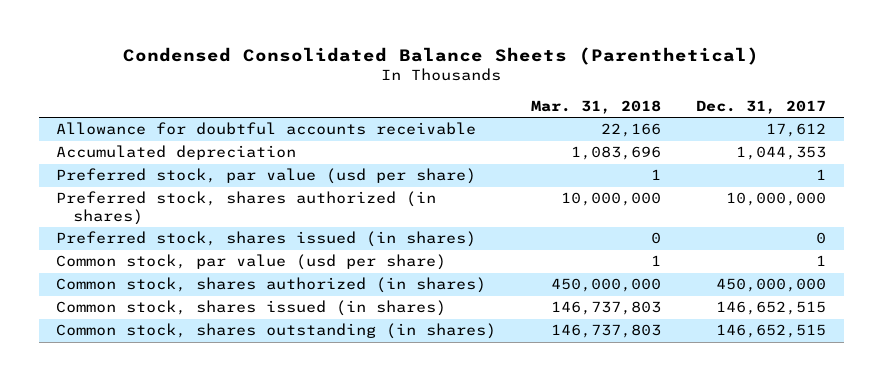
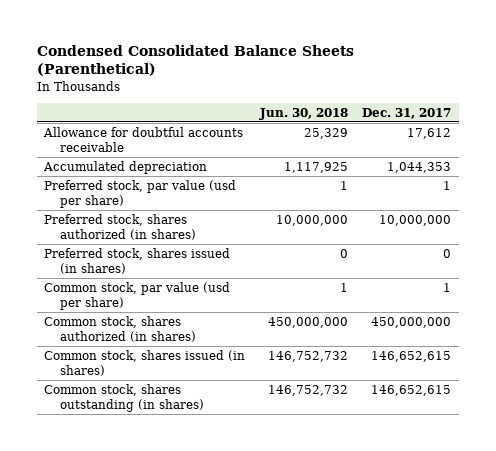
- | Mar. 31, 2018 | Dec. 31, 2017
+ | Jun. 30, 2018 | Dec. 31, 2017
- Common stock, shares issued (in shares) | 146,737,803 | 146,652,515
- Common stock, shares outstanding (in shares) | 146,737,803 | 146,652,515
+ Common stock, shares issued (in shares) | 146,752,732 | 146,652,615
+ Common stock, shares outstanding (in shares) | 146,752,732 | 146,652,615

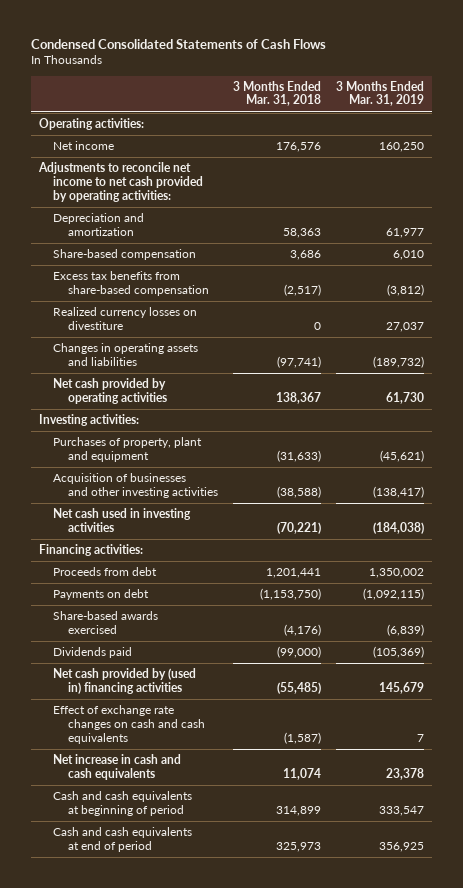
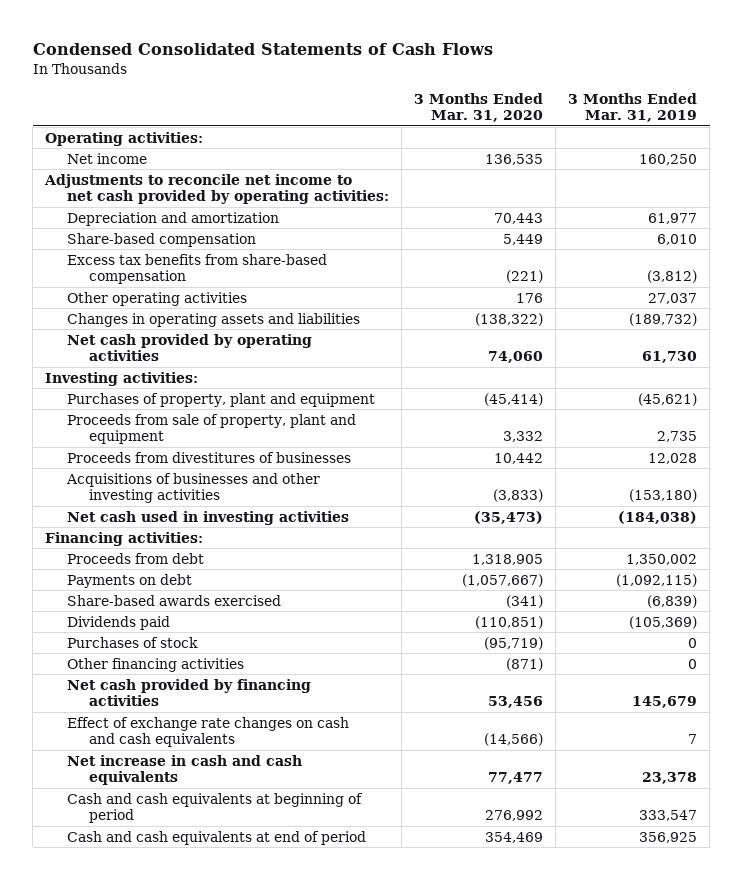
- | 3 Months Ended Mar. 31, 2018 | 3 Months Ended Mar. 31, 2019
+ | 3 Months Ended Mar. 31, 2020 | 3 Months Ended Mar. 31, 2019
- Realized currency losses on divestiture | 0 | 27,037
+ Other operating activities | 176 | 27,037
- Acquisition of businesses and other investing activities | (38,588) | (138,417)
+ Proceeds from sale of property, plant and equipment | 3,332 | 2,735
+ Proceeds from divestitures of businesses | 10,442 | 12,028
+ Acquisitions of businesses and other investing activities | (3,833) | (153,180)
- Net cash provided by (used in) financing activities | (55,485) | 145,679
+ Purchases of stock | (95,719) | 0
+ Other financing activities | (871) | 0
+ Net cash provided by financing activities | 53,456 | 145,679

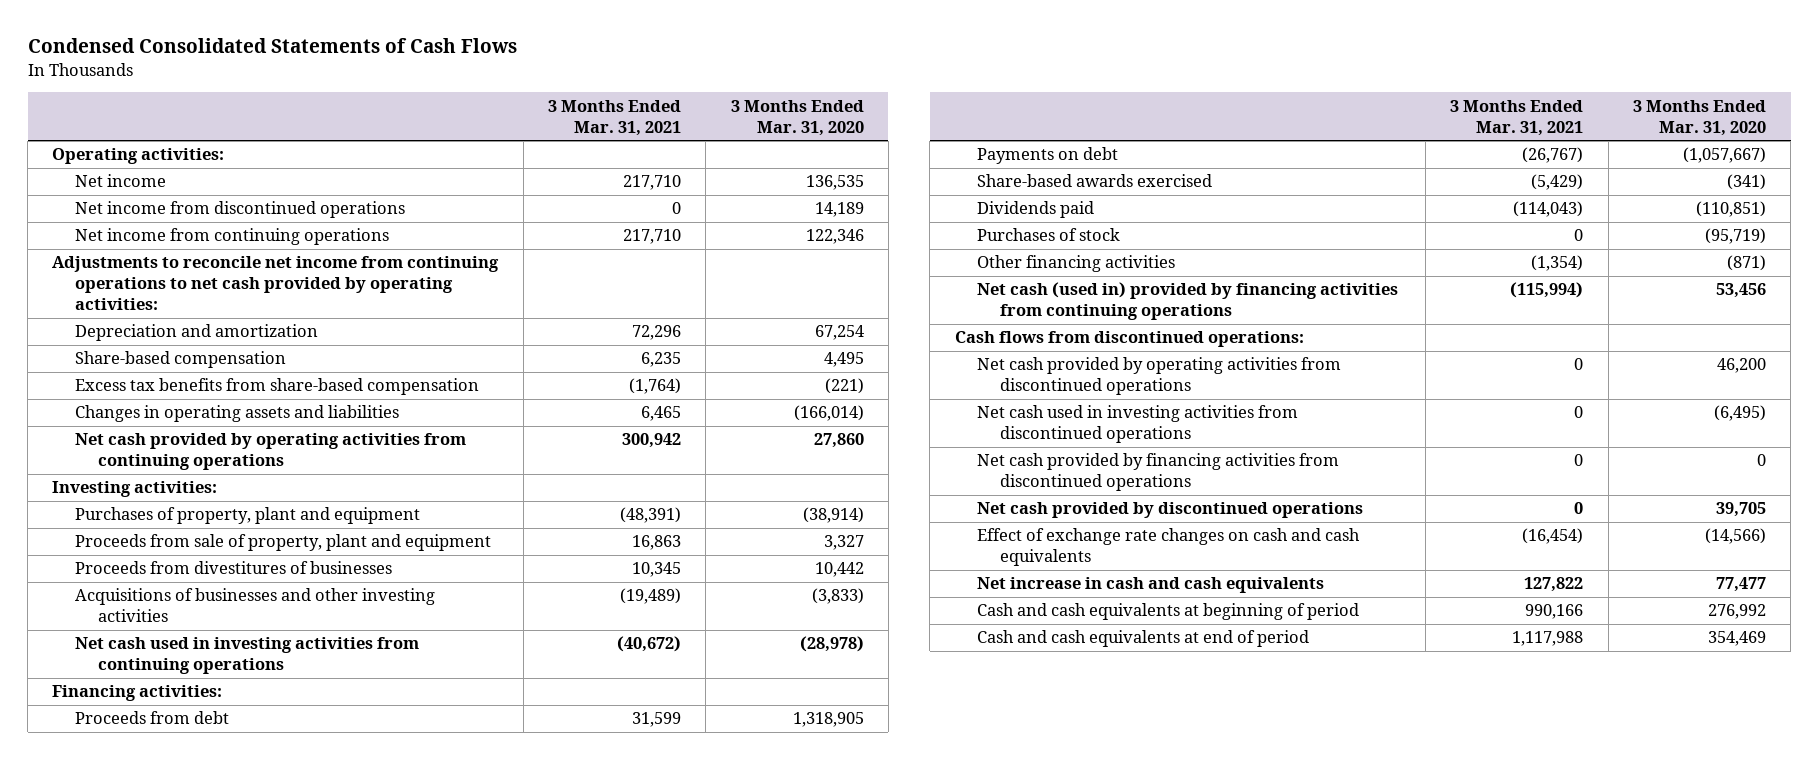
- | 3 Months Ended Mar. 31, 2020 | 3 Months Ended Mar. 31, 2019
+ | 3 Months Ended Mar. 31, 2021 | 3 Months Ended Mar. 31, 2020
- Adjustments to reconcile net income to net cash provided by operating activities:
- Depreciation and amortization | 70,443 | 61,977
- Share-based compensation | 5,449 | 6,010
+ Net income from discontinued operations | 0 | 14,189
+ Net income from continuing operations | 217,710 | 122,346
+ Adjustments to reconcile net income from continuing operations to net cash provided by operating activities:
+ Depreciation and amortization | 72,296 | 67,254
+ Share-based compensation | 6,235 | 4,495
- Other operating activities | 176 | 27,037
- Changes in operating assets and liabilities | (138,322) | (189,732)
- Net cash provided by operating activities | 74,060 | 61,730
+ Changes in operating assets and liabilities | 6,465 | (166,014)
+ Net cash provided by operating activities from continuing operations | 300,942 | 27,860
- Purchases of property, plant and equipment | (45,414) | (45,621)
- Proceeds from sale of property, plant and equipment | 3,332 | 2,735
+ Purchases of property, plant and equipment | (48,391) | (38,914)
+ Proceeds from sale of property, plant and equipment | 16,863 | 3,327
- Net cash used in investing activities | (35,473) | (184,038)
+ Net cash used in investing activities from continuing operations | (40,672) | (28,978)
- Net cash provided by financing activities | 53,456 | 145,679
+ Net cash (used in) provided by financing activities from continuing operations | (115,994) | 53,456
+ Cash flows from discontinued operations:
+ Net cash provided by operating activities from discontinued operations | 0 | 46,200
+ Net cash used in investing activities from discontinued operations | 0 | (6,495)
+ Net cash provided by financing activities from discontinued operations | 0 | 0
+ Net cash provided by discontinued operations | 0 | 39,705

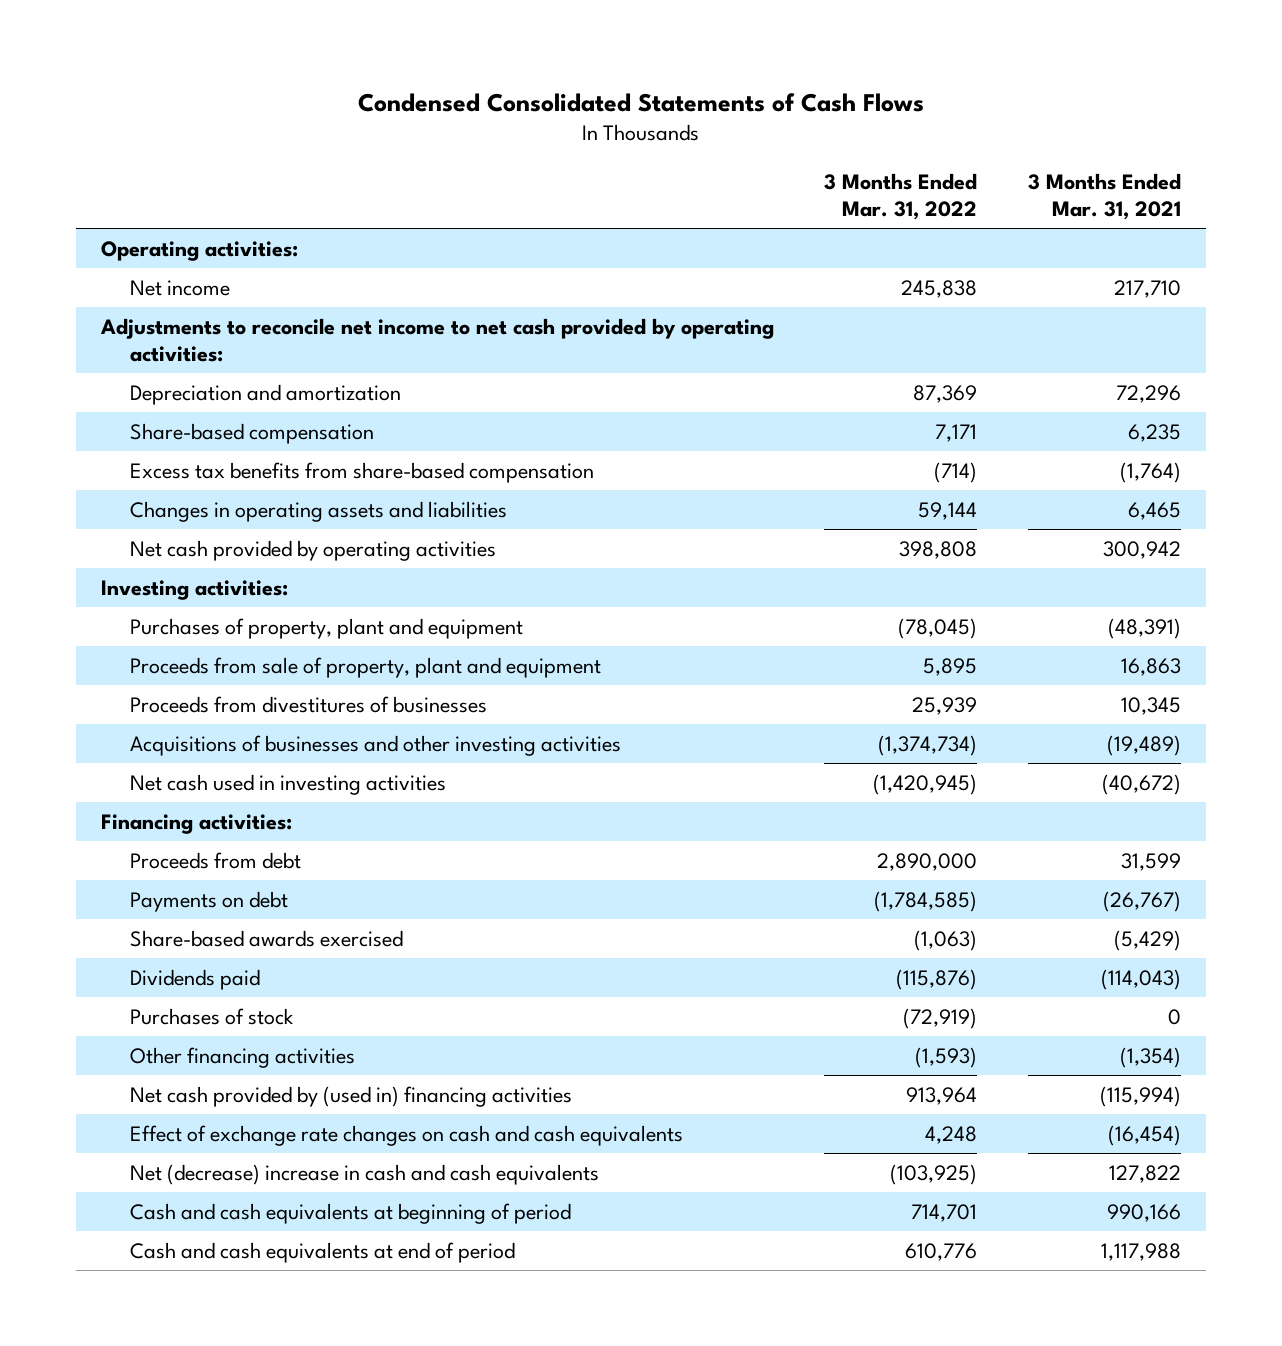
- | 3 Months Ended Mar. 31, 2021 | 3 Months Ended Mar. 31, 2020
+ | 3 Months Ended Mar. 31, 2022 | 3 Months Ended Mar. 31, 2021
- Net income from discontinued operations | 0 | 14,189
- Net income from continuing operations | 217,710 | 122,346
- Adjustments to reconcile net income from continuing operations to net cash provided by operating activities:
+ Adjustments to reconcile net income to net cash provided by operating activities:
- Net cash provided by operating activities from continuing operations | 300,942 | 27,860
+ Net cash provided by operating activities | 398,808 | 300,942
- Net cash used in investing activities from continuing operations | (40,672) | (28,978)
+ Net cash used in investing activities | (1,420,945) | (40,672)
- Net cash (used in) provided by financing activities from continuing operations | (115,994) | 53,456
- Cash flows from discontinued operations:
- Net cash provided by operating activities from discontinued operations | 0 | 46,200
- Net cash used in investing activities from discontinued operations | 0 | (6,495)
- Net cash provided by financing activities from discontinued operations | 0 | 0
- Net cash provided by discontinued operations | 0 | 39,705
+ Net cash provided by (used in) financing activities | 913,964 | (115,994)
- Net increase in cash and cash equivalents | 127,822 | 77,477
+ Net (decrease) increase in cash and cash equivalents | (103,925) | 127,822

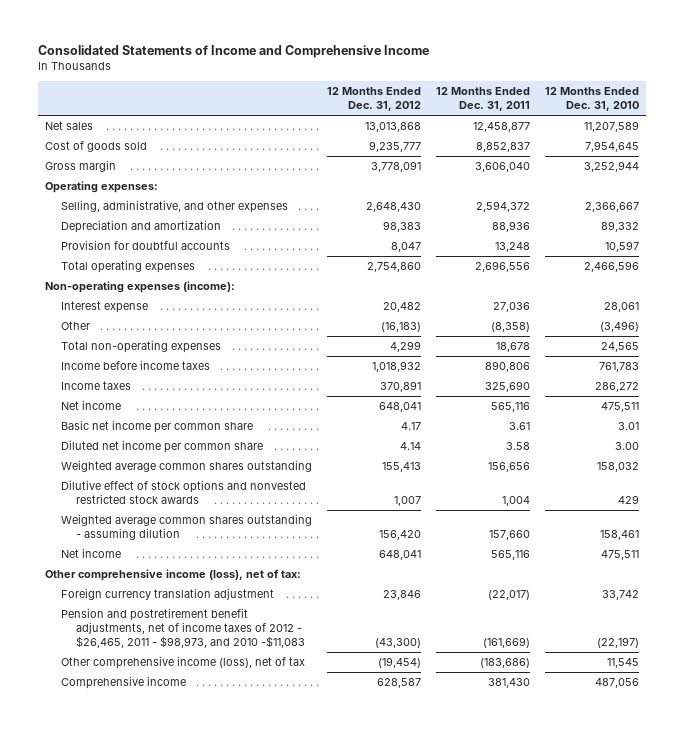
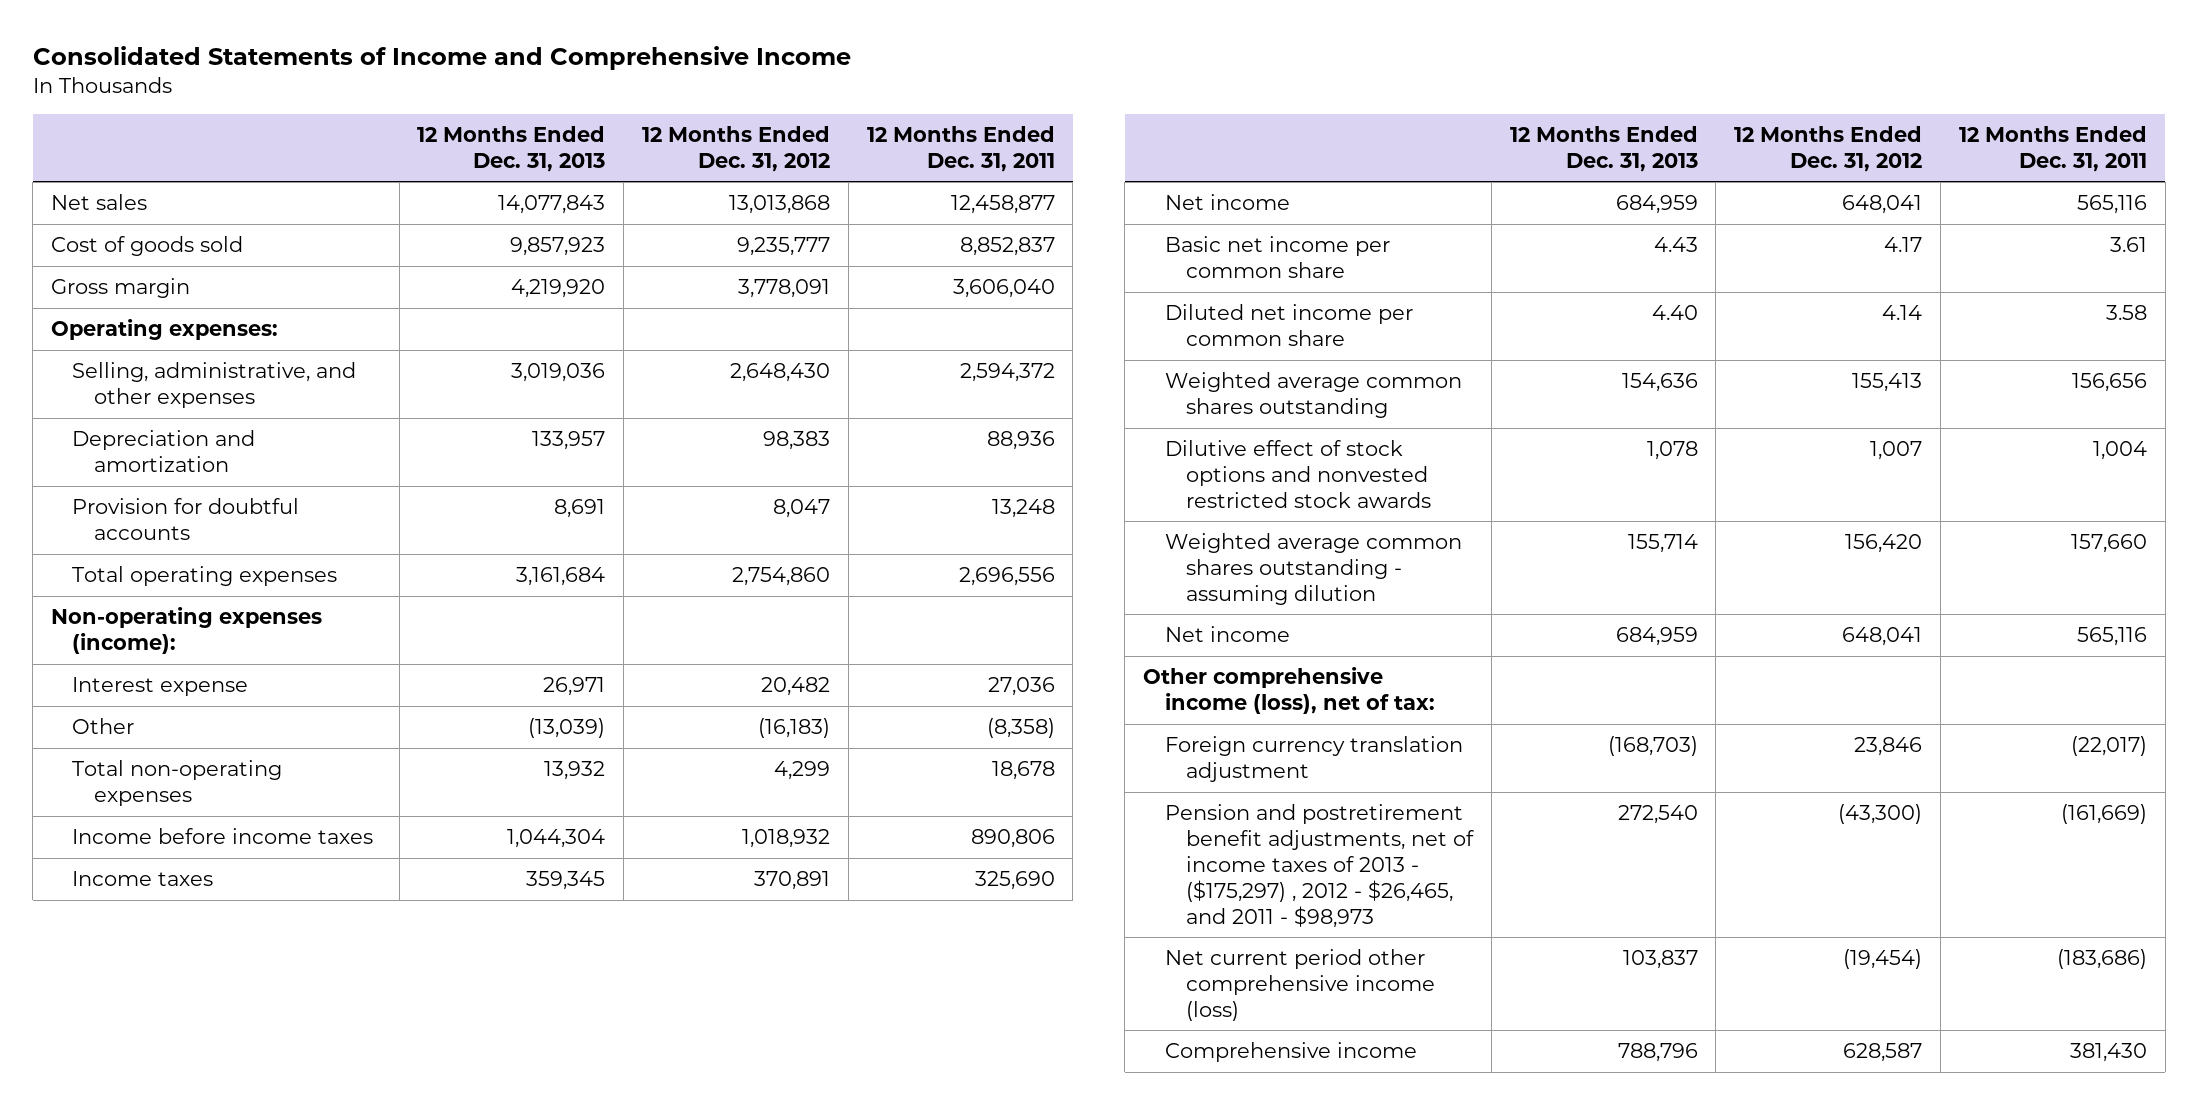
- | 12 Months Ended Dec. 31, 2012 | 12 Months Ended Dec. 31, 2011 | 12 Months Ended Dec. 31, 2010
+ | 12 Months Ended Dec. 31, 2013 | 12 Months Ended Dec. 31, 2012 | 12 Months Ended Dec. 31, 2011
- Pension and postretirement benefit adjustments, net of income taxes of 2012 - $26,465, 2011 - $98,973, and 2010 -$11,083 | (43,300) | (161,669) | (22,197)
- Other comprehensive income (loss), net of tax | (19,454) | (183,686) | 11,545
+ Pension and postretirement benefit adjustments, net of income taxes of 2013 - ($175,297) , 2012 - $26,465, and 2011 - $98,973 | 272,540 | (43,300) | (161,669)
+ Net current period other comprehensive income (loss) | 103,837 | (19,454) | (183,686)

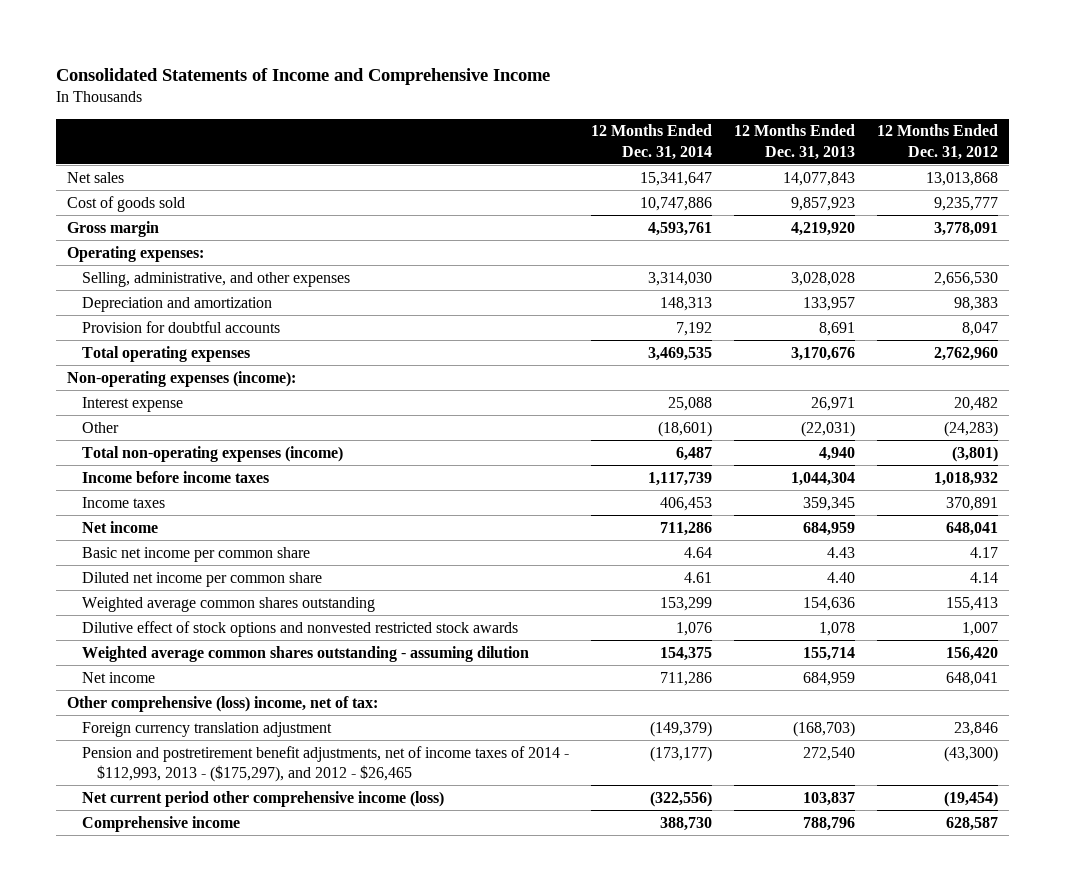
- | 12 Months Ended Dec. 31, 2013 | 12 Months Ended Dec. 31, 2012 | 12 Months Ended Dec. 31, 2011
+ | 12 Months Ended Dec. 31, 2014 | 12 Months Ended Dec. 31, 2013 | 12 Months Ended Dec. 31, 2012
- Selling, administrative, and other expenses | 3,019,036 | 2,648,430 | 2,594,372
+ Selling, administrative, and other expenses | 3,314,030 | 3,028,028 | 2,656,530
- Total operating expenses | 3,161,684 | 2,754,860 | 2,696,556
+ Total operating expenses | 3,469,535 | 3,170,676 | 2,762,960
- Other | (13,039) | (16,183) | (8,358)
- Total non-operating expenses | 13,932 | 4,299 | 18,678
+ Other | (18,601) | (22,031) | (24,283)
+ Total non-operating expenses (income) | 6,487 | 4,940 | (3,801)
- Other comprehensive income (loss), net of tax:
+ Other comprehensive (loss) income, net of tax:
- Pension and postretirement benefit adjustments, net of income taxes of 2013 - ($175,297) , 2012 - $26,465, and 2011 - $98,973 | 272,540 | (43,300) | (161,669)
+ Pension and postretirement benefit adjustments, net of income taxes of 2014 - $112,993, 2013 - ($175,297), and 2012 - $26,465 | (173,177) | 272,540 | (43,300)

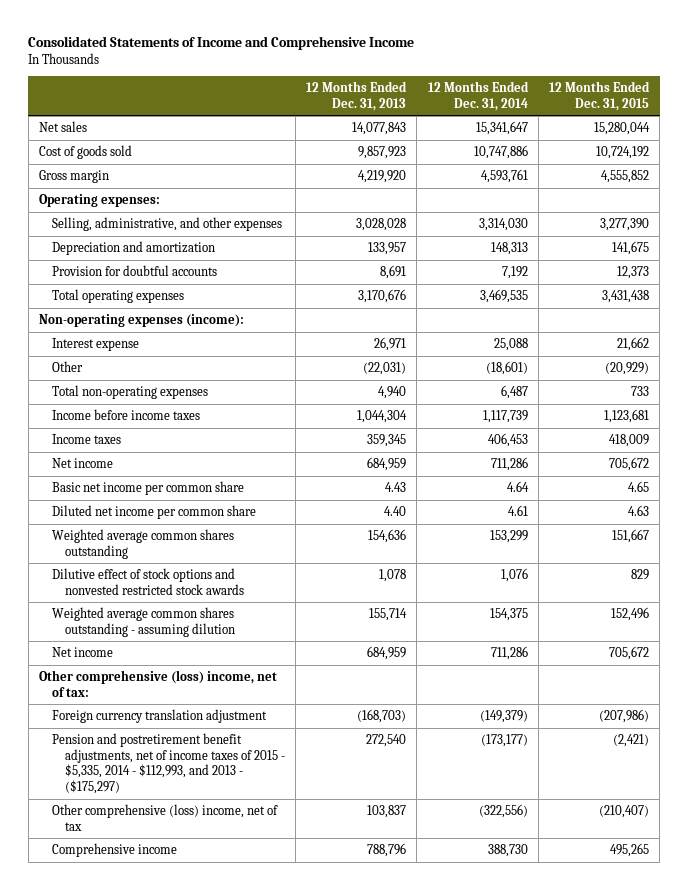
- | 12 Months Ended Dec. 31, 2014 | 12 Months Ended Dec. 31, 2013 | 12 Months Ended Dec. 31, 2012
+ | 12 Months Ended Dec. 31, 2013 | 12 Months Ended Dec. 31, 2014 | 12 Months Ended Dec. 31, 2015
- Total non-operating expenses (income) | 6,487 | 4,940 | (3,801)
+ Total non-operating expenses | 4,940 | 6,487 | 733
- Pension and postretirement benefit adjustments, net of income taxes of 2014 - $112,993, 2013 - ($175,297), and 2012 - $26,465 | (173,177) | 272,540 | (43,300)
- Net current period other comprehensive income (loss) | (322,556) | 103,837 | (19,454)
+ Pension and postretirement benefit adjustments, net of income taxes of 2015 - $5,335, 2014 - $112,993, and 2013 - ($175,297) | 272,540 | (173,177) | (2,421)
+ Other comprehensive (loss) income, net of tax | 103,837 | (322,556) | (210,407)

